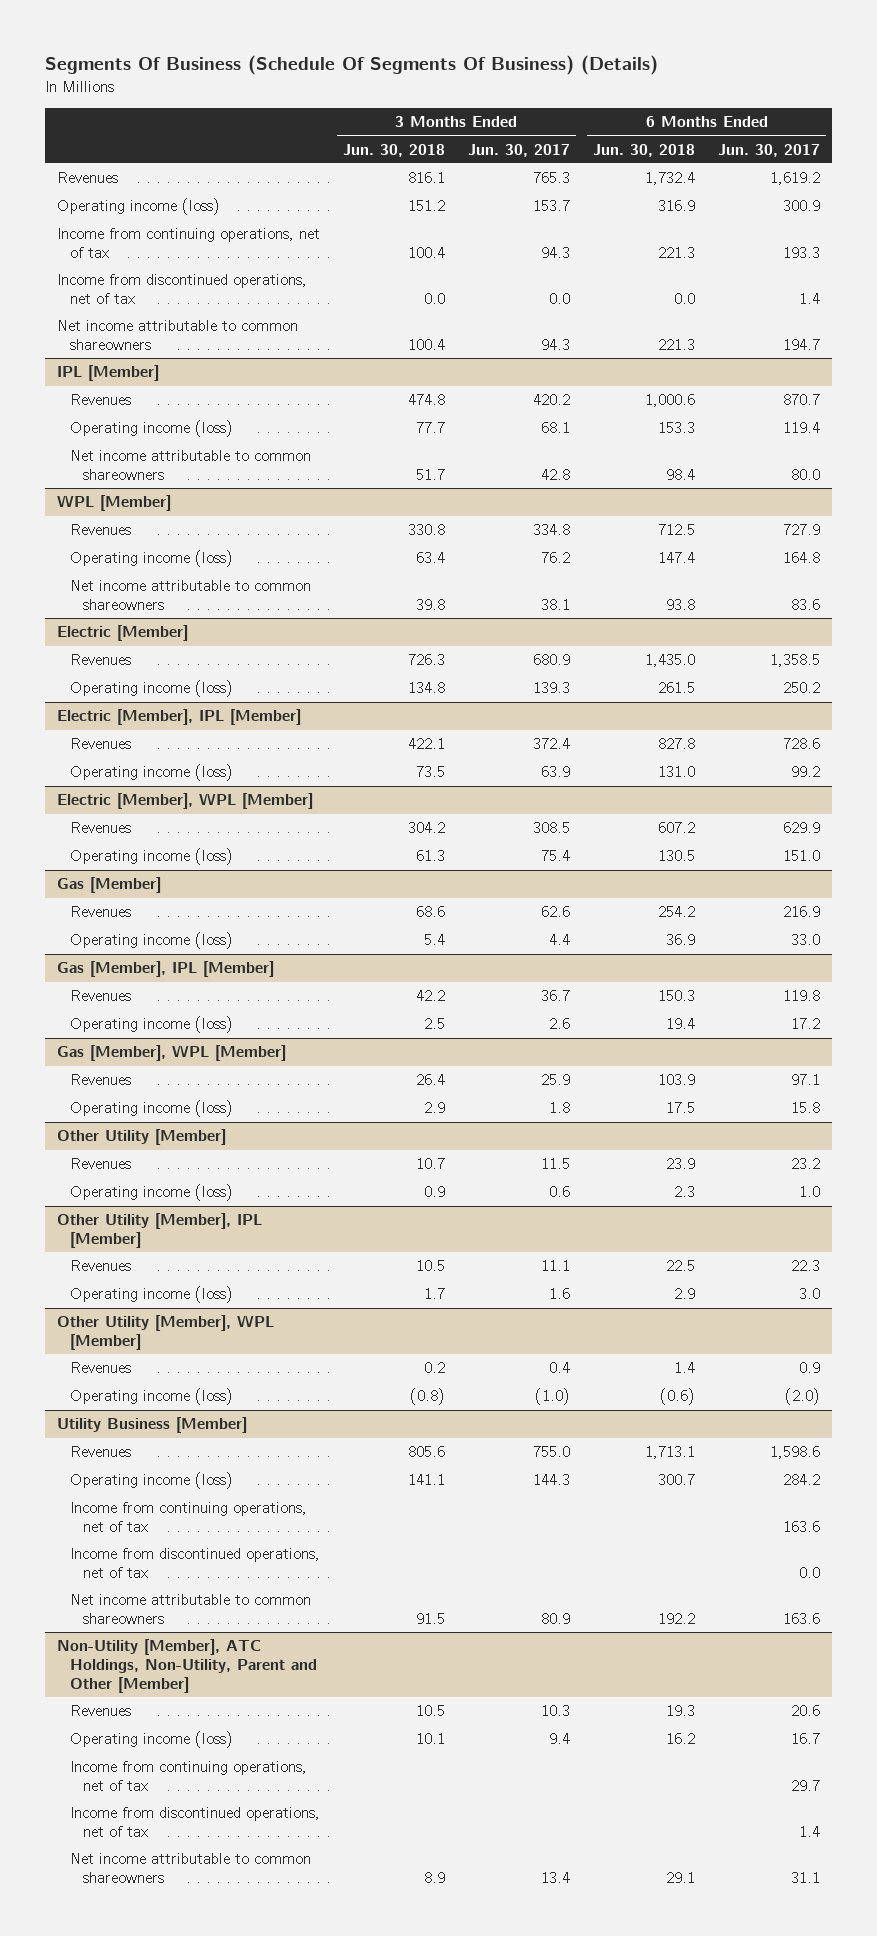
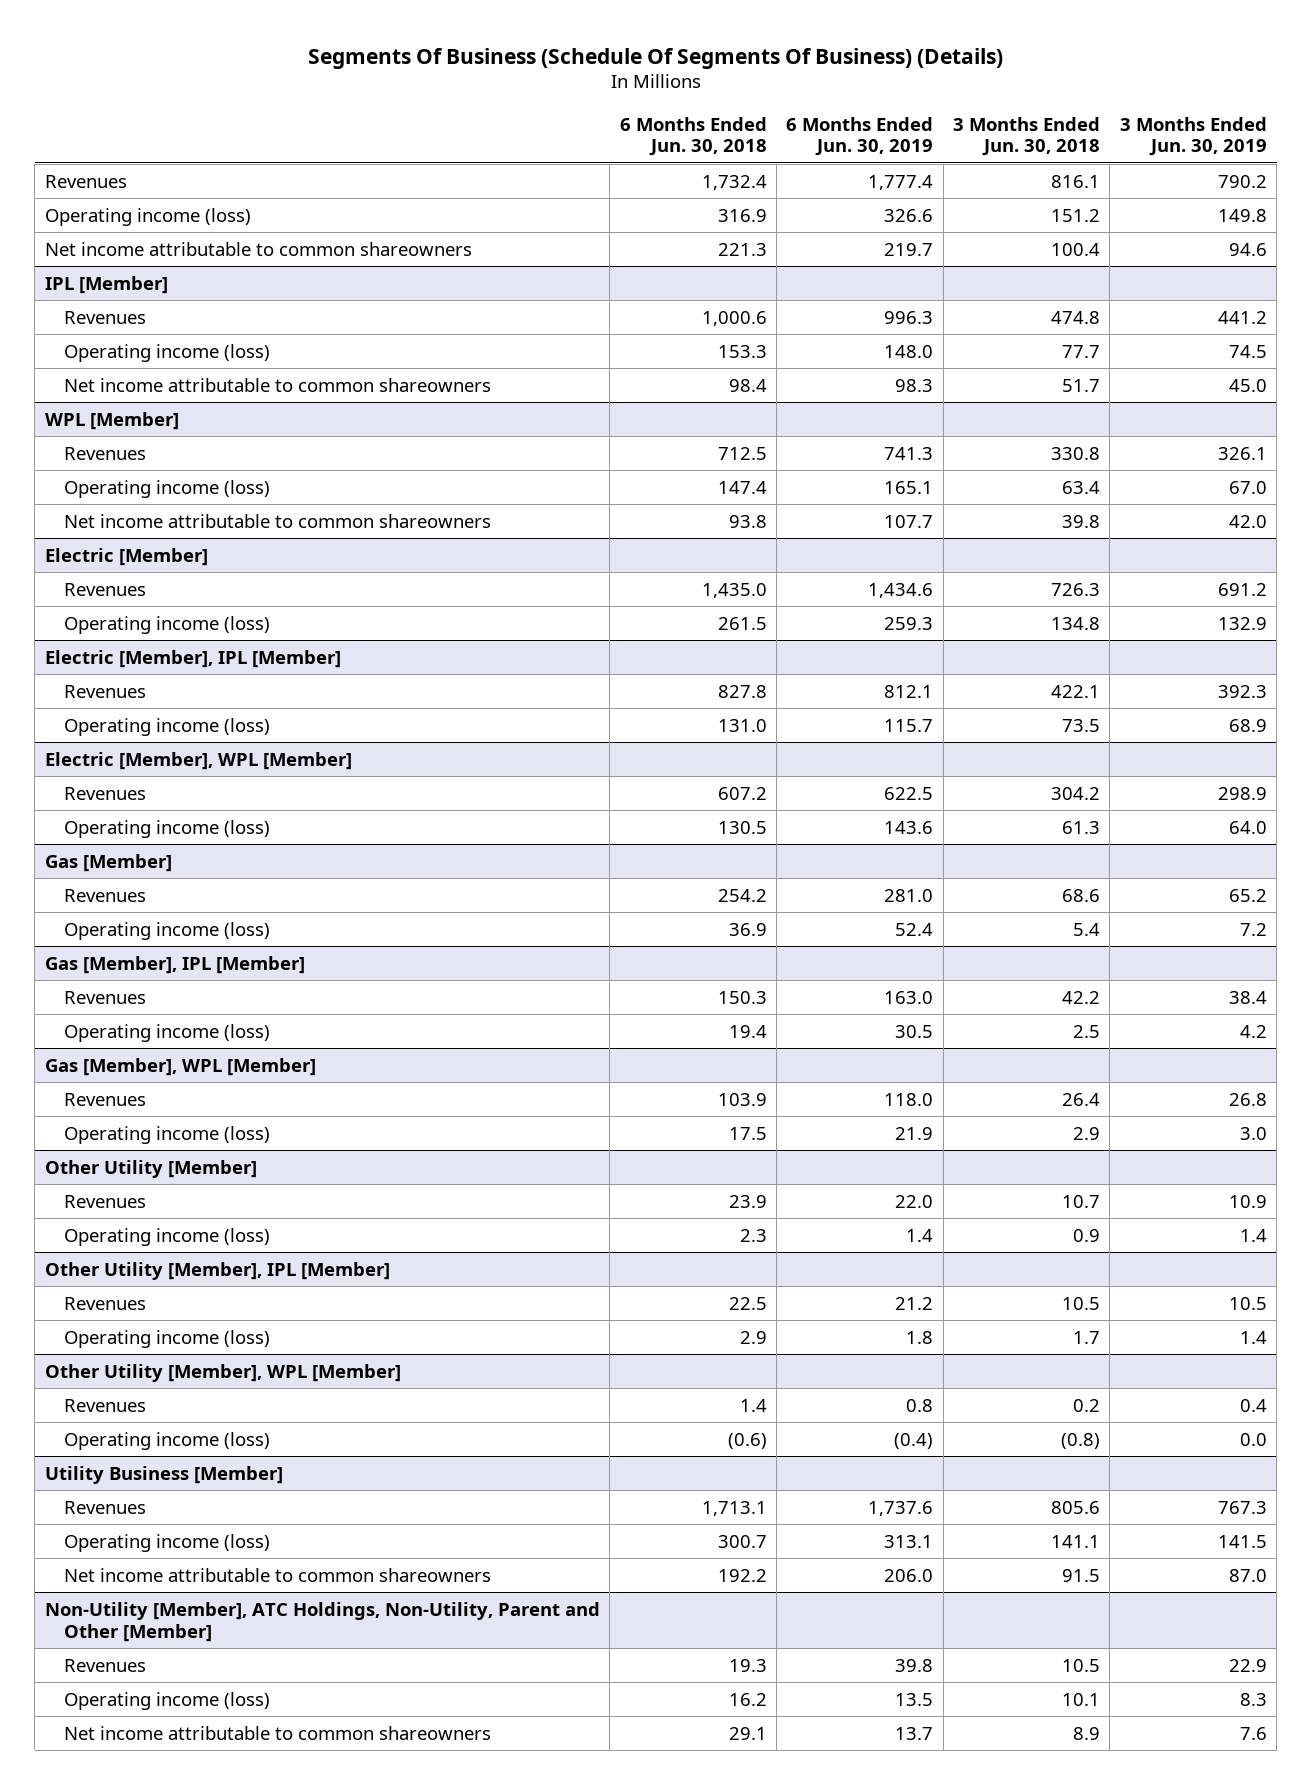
- | 3 Months Ended Jun. 30, 2018 | 3 Months Ended Jun. 30, 2017 | 6 Months Ended Jun. 30, 2018 | 6 Months Ended Jun. 30, 2017
+ | 6 Months Ended Jun. 30, 2018 | 6 Months Ended Jun. 30, 2019 | 3 Months Ended Jun. 30, 2018 | 3 Months Ended Jun. 30, 2019
- Income from continuing operations, net of tax | 100.4 | 94.3 | 221.3 | 193.3
- Income from discontinued operations, net of tax | 0.0 | 0.0 | 0.0 | 1.4
@ Utility Business [Member]
- Income from continuing operations, net of tax | | | | 163.6
- Income from discontinued operations, net of tax | | | | 0.0
@ Non-Utility [Member], ATC Holdings, Non-Utility, Parent and Other [Member]
- Income from continuing operations, net of tax | | | | 29.7
- Income from discontinued operations, net of tax | | | | 1.4

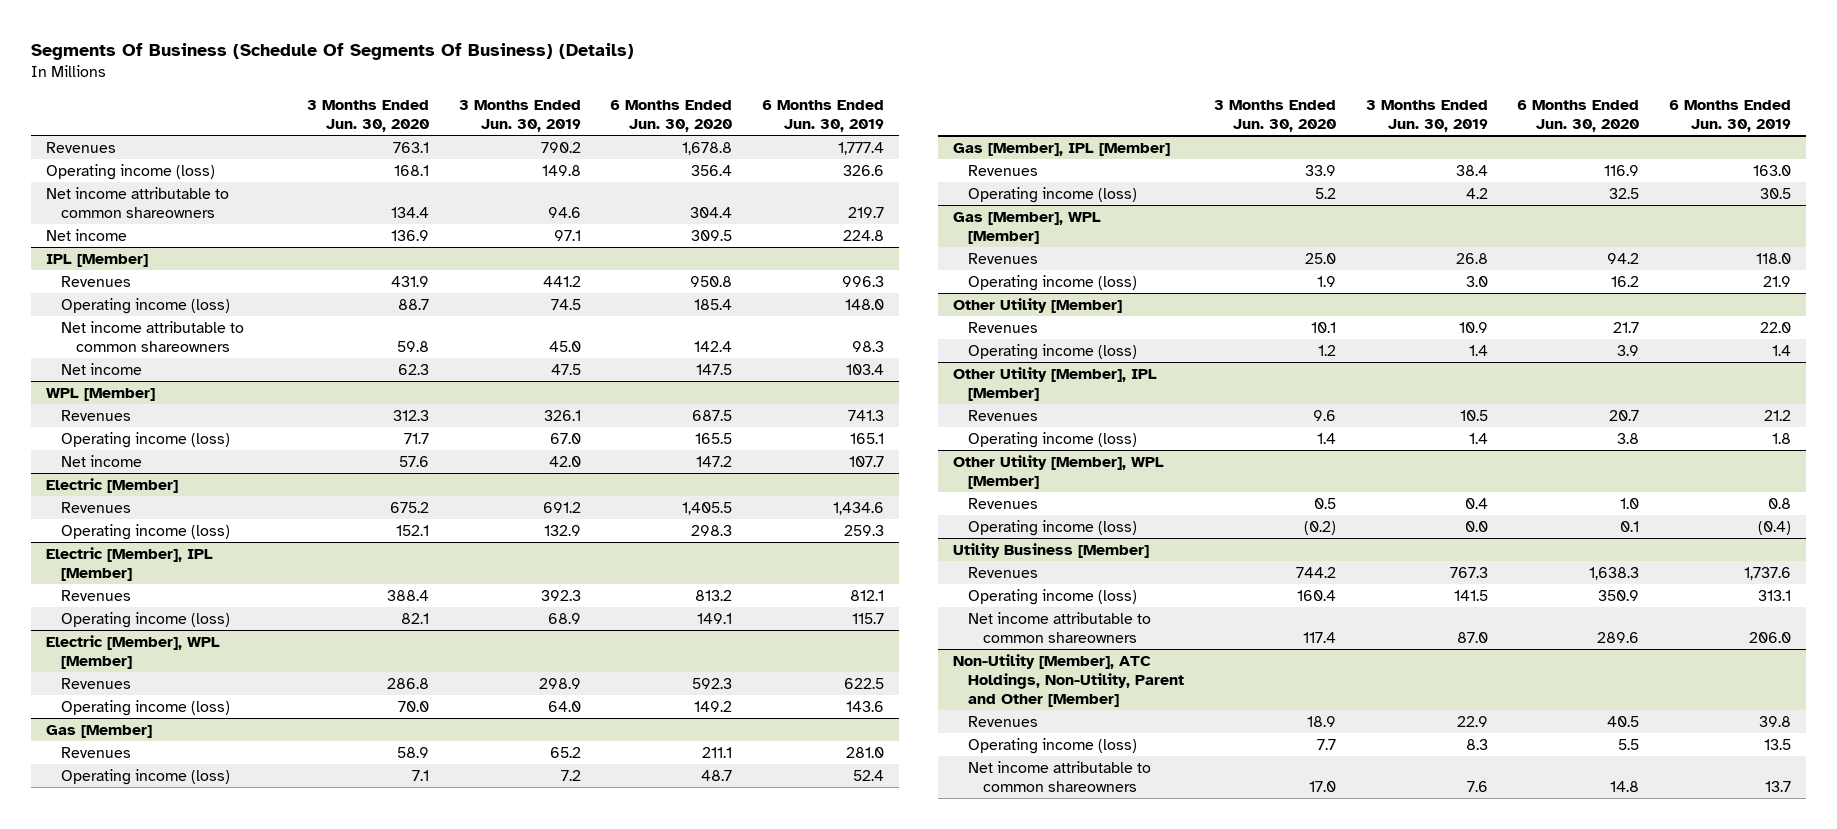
- | 6 Months Ended Jun. 30, 2018 | 6 Months Ended Jun. 30, 2019 | 3 Months Ended Jun. 30, 2018 | 3 Months Ended Jun. 30, 2019
+ | 3 Months Ended Jun. 30, 2020 | 3 Months Ended Jun. 30, 2019 | 6 Months Ended Jun. 30, 2020 | 6 Months Ended Jun. 30, 2019
+ Net income | 136.9 | 97.1 | 309.5 | 224.8
@ IPL [Member]
+ Net income | 62.3 | 47.5 | 147.5 | 103.4
@ WPL [Member]
- Net income attributable to common shareowners | 93.8 | 107.7 | 39.8 | 42.0
+ Net income | 57.6 | 42.0 | 147.2 | 107.7

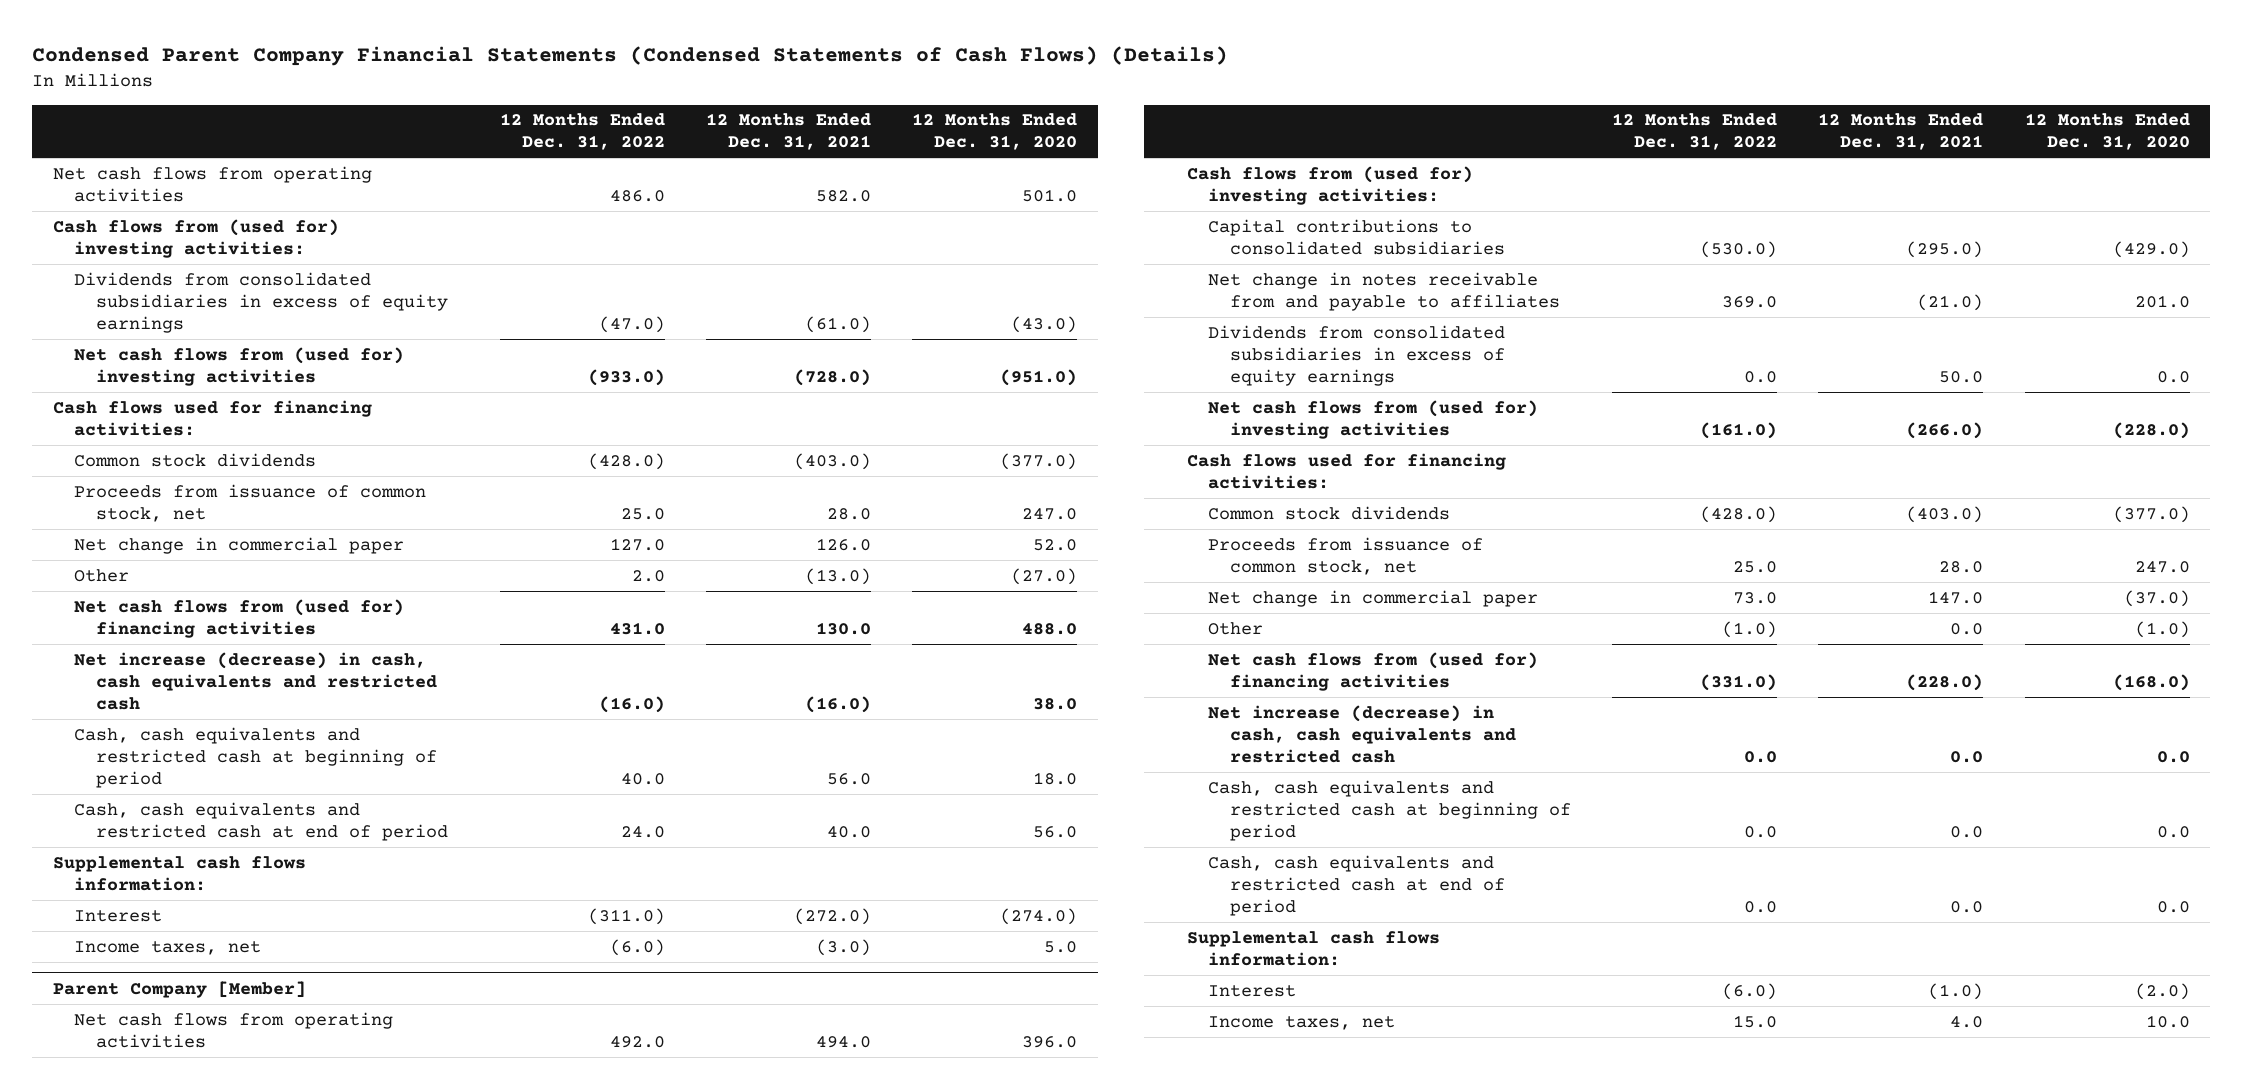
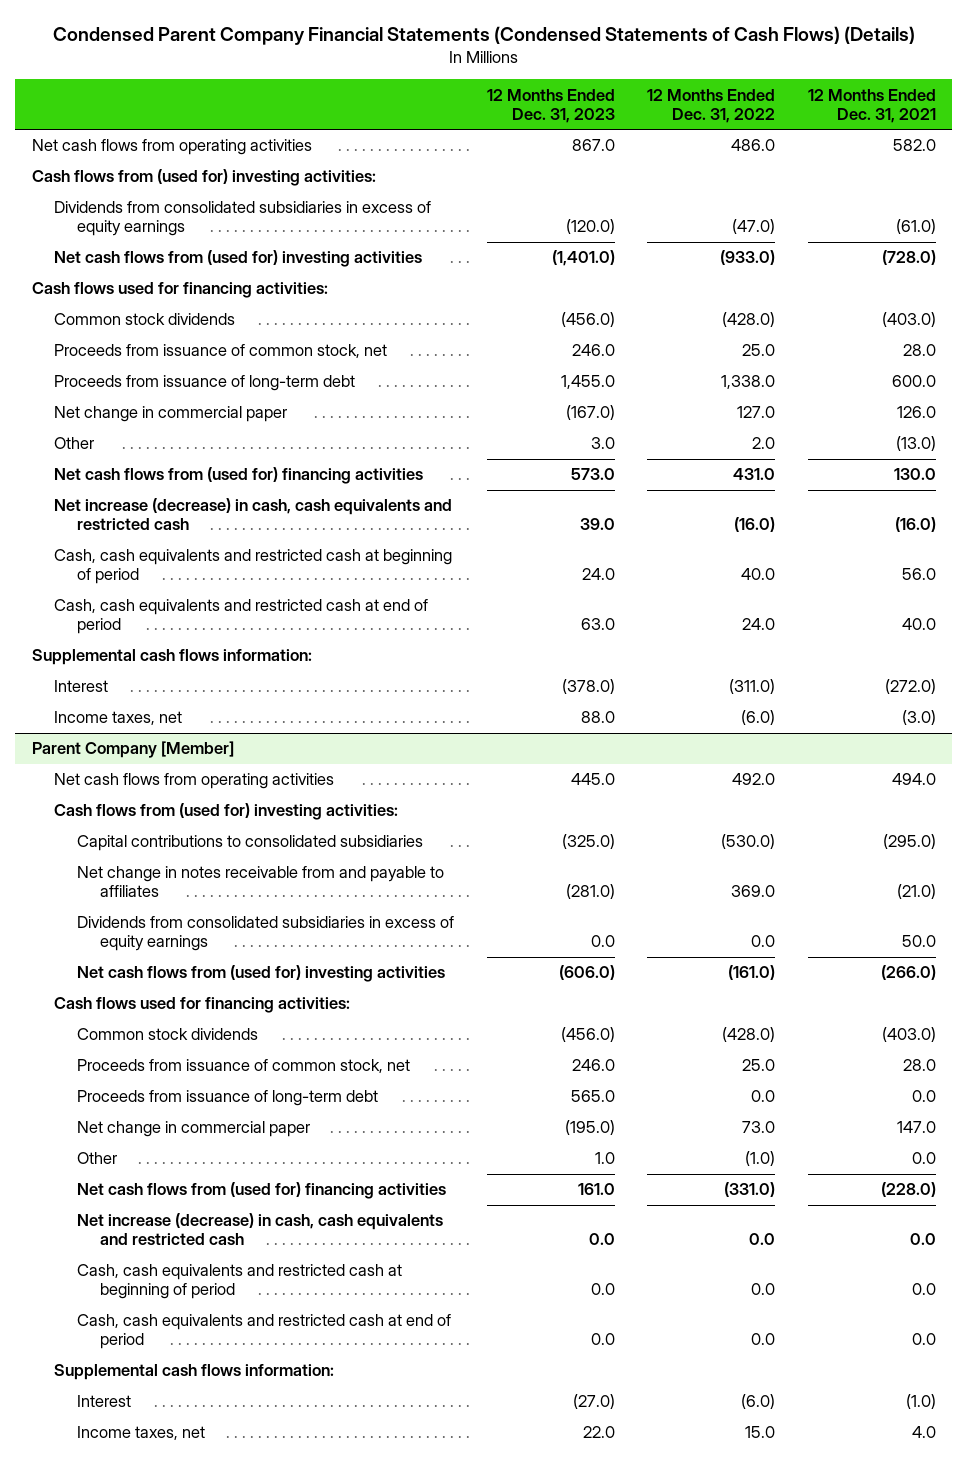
- | 12 Months Ended Dec. 31, 2022 | 12 Months Ended Dec. 31, 2021 | 12 Months Ended Dec. 31, 2020
+ | 12 Months Ended Dec. 31, 2023 | 12 Months Ended Dec. 31, 2022 | 12 Months Ended Dec. 31, 2021
+ Proceeds from issuance of long-term debt | 1,455.0 | 1,338.0 | 600.0
@ Parent Company [Member]
+ Proceeds from issuance of long-term debt | 565.0 | 0.0 | 0.0

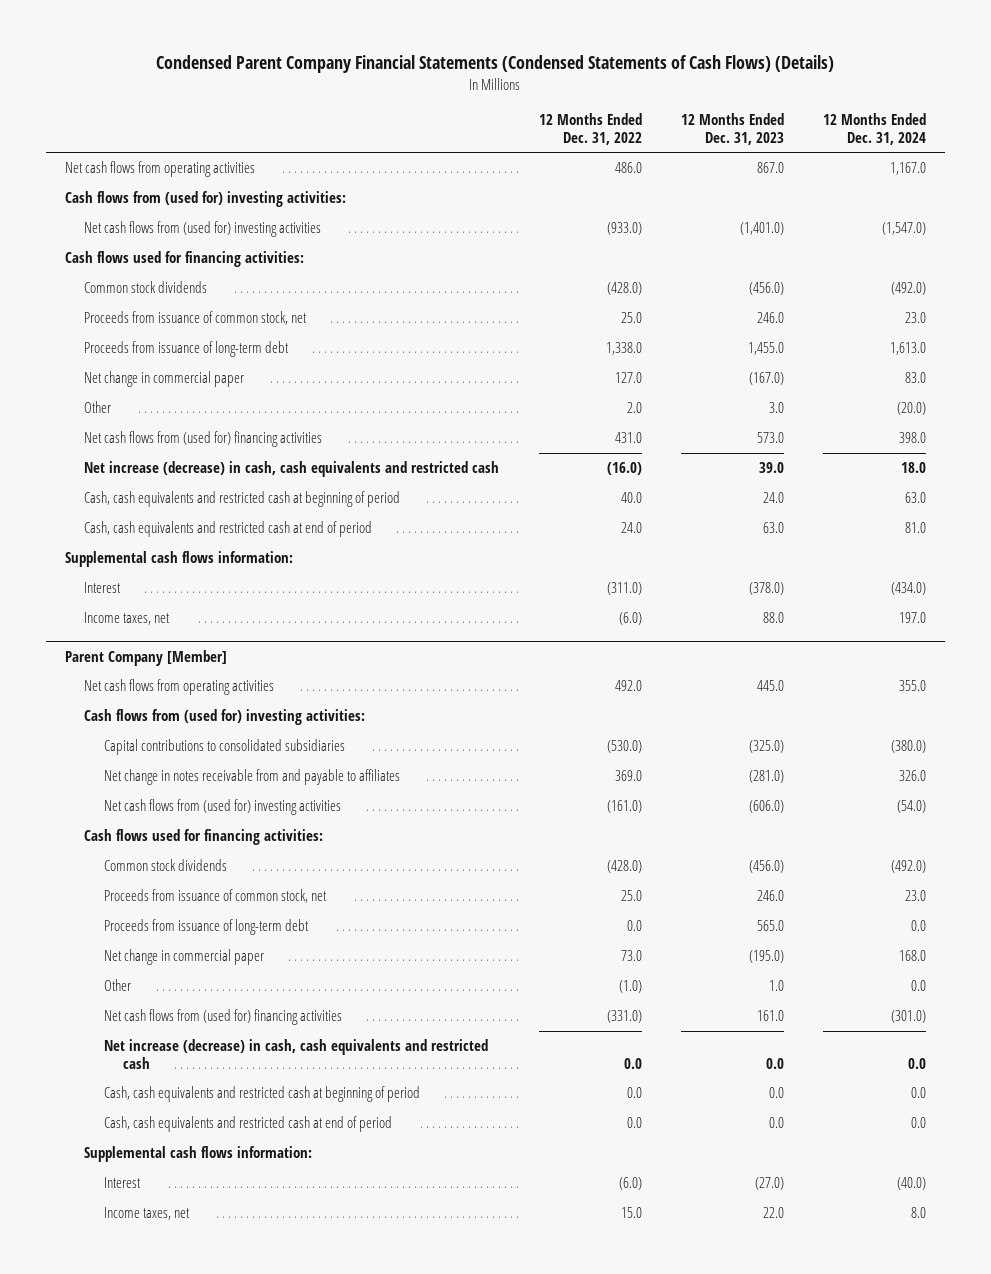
- | 12 Months Ended Dec. 31, 2023 | 12 Months Ended Dec. 31, 2022 | 12 Months Ended Dec. 31, 2021
+ | 12 Months Ended Dec. 31, 2022 | 12 Months Ended Dec. 31, 2023 | 12 Months Ended Dec. 31, 2024
- Dividends from consolidated subsidiaries in excess of equity earnings | (120.0) | (47.0) | (61.0)
@ Parent Company [Member]
- Dividends from consolidated subsidiaries in excess of equity earnings | 0.0 | 0.0 | 50.0

